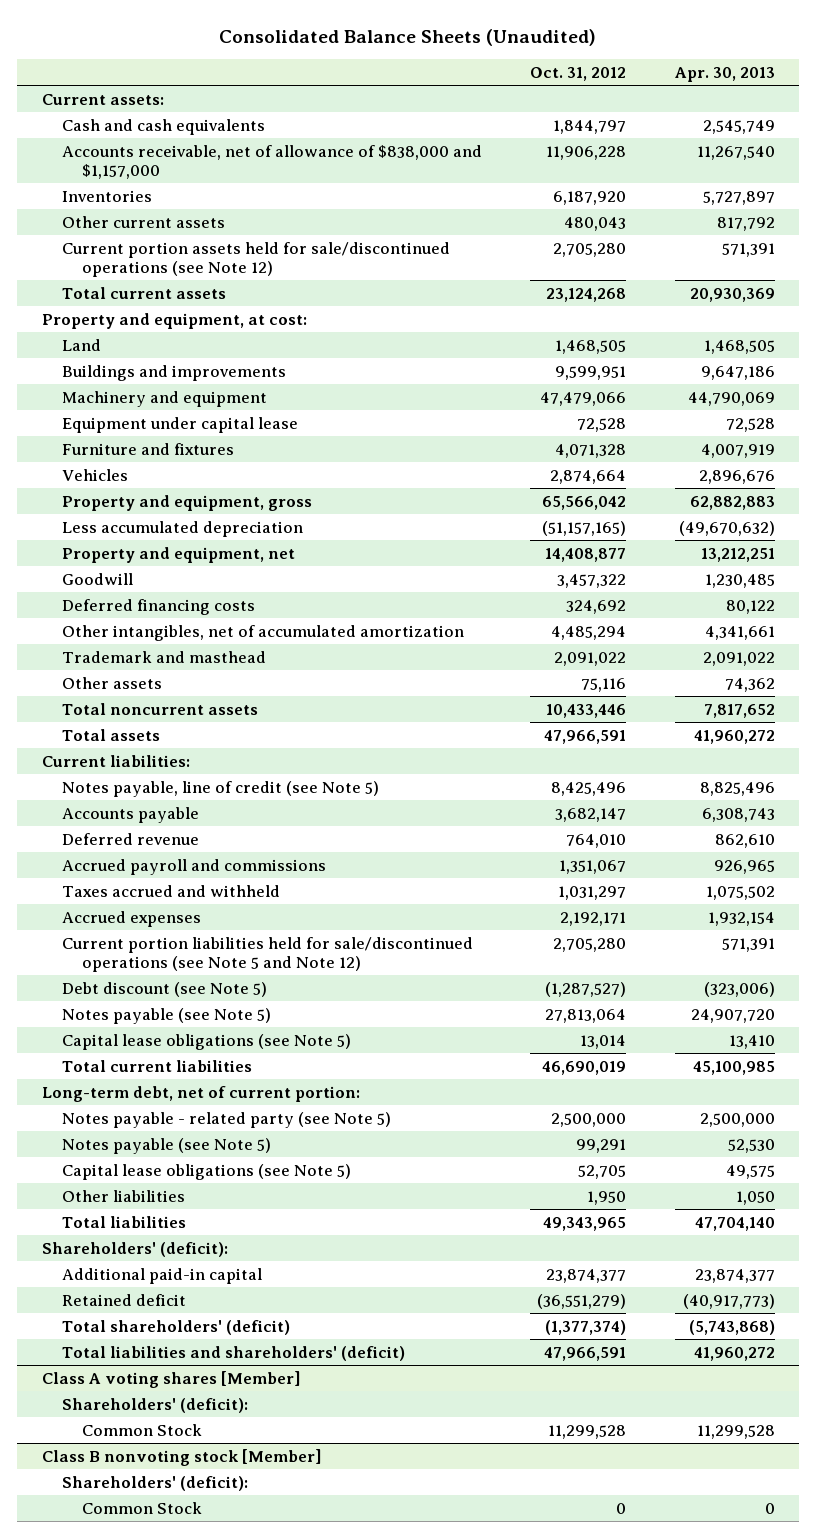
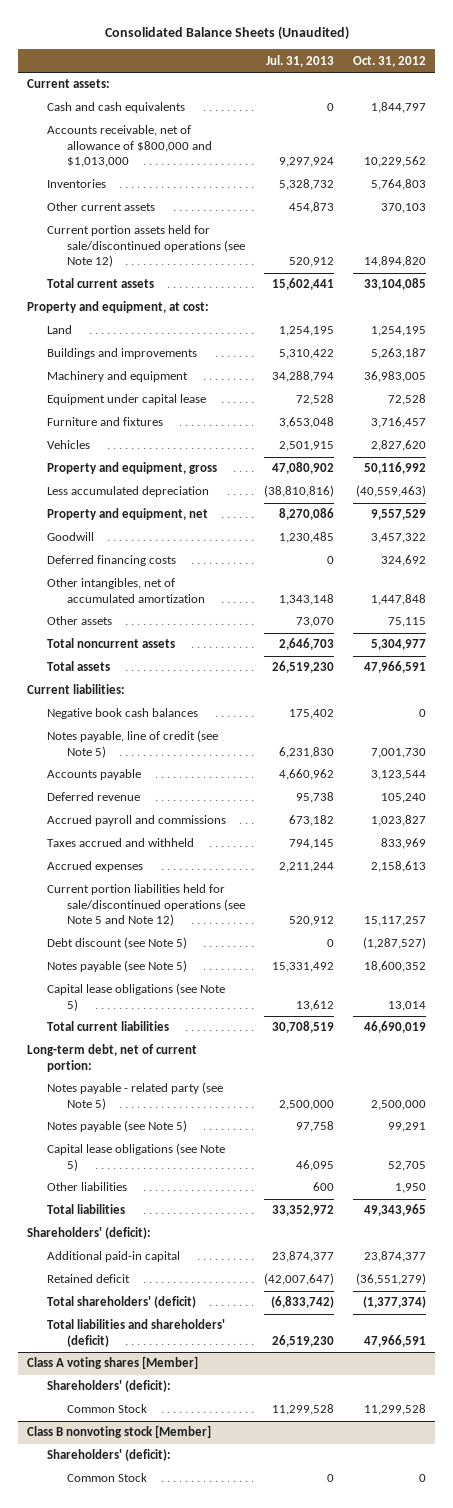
- | Oct. 31, 2012 | Apr. 30, 2013
+ | Jul. 31, 2013 | Oct. 31, 2012
- Accounts receivable, net of allowance of $838,000 and $1,157,000 | 11,906,228 | 11,267,540
- Inventories | 6,187,920 | 5,727,897
- Other current assets | 480,043 | 817,792
- Current portion assets held for sale/discontinued operations (see Note 12) | 2,705,280 | 571,391
- Total current assets | 23,124,268 | 20,930,369
+ Accounts receivable, net of allowance of $800,000 and $1,013,000 | 9,297,924 | 10,229,562
+ Inventories | 5,328,732 | 5,764,803
+ Other current assets | 454,873 | 370,103
+ Current portion assets held for sale/discontinued operations (see Note 12) | 520,912 | 14,894,820
+ Total current assets | 15,602,441 | 33,104,085
- Land | 1,468,505 | 1,468,505
- Buildings and improvements | 9,599,951 | 9,647,186
- Machinery and equipment | 47,479,066 | 44,790,069
+ Land | 1,254,195 | 1,254,195
+ Buildings and improvements | 5,310,422 | 5,263,187
+ Machinery and equipment | 34,288,794 | 36,983,005
- Furniture and fixtures | 4,071,328 | 4,007,919
- Vehicles | 2,874,664 | 2,896,676
- Property and equipment, gross | 65,566,042 | 62,882,883
- Less accumulated depreciation | (51,157,165) | (49,670,632)
- Property and equipment, net | 14,408,877 | 13,212,251
+ Furniture and fixtures | 3,653,048 | 3,716,457
+ Vehicles | 2,501,915 | 2,827,620
+ Property and equipment, gross | 47,080,902 | 50,116,992
+ Less accumulated depreciation | (38,810,816) | (40,559,463)
+ Property and equipment, net | 8,270,086 | 9,557,529
- Other intangibles, net of accumulated amortization | 4,485,294 | 4,341,661
- Trademark and masthead | 2,091,022 | 2,091,022
- Other assets | 75,116 | 74,362
- Total noncurrent assets | 10,433,446 | 7,817,652
+ Other intangibles, net of accumulated amortization | 1,343,148 | 1,447,848
+ Other assets | 73,070 | 75,115
+ Total noncurrent assets | 2,646,703 | 5,304,977
- Notes payable, line of credit (see Note 5) | 8,425,496 | 8,825,496
- Accounts payable | 3,682,147 | 6,308,743
- Deferred revenue | 764,010 | 862,610
- Accrued payroll and commissions | 1,351,067 | 926,965
- Taxes accrued and withheld | 1,031,297 | 1,075,502
- Accrued expenses | 2,192,171 | 1,932,154
- Current portion liabilities held for sale/discontinued operations (see Note 5 and Note 12) | 2,705,280 | 571,391
+ Negative book cash balances | 175,402 | 0
+ Notes payable, line of credit (see Note 5) | 6,231,830 | 7,001,730
+ Accounts payable | 4,660,962 | 3,123,544
+ Deferred revenue | 95,738 | 105,240
+ Accrued payroll and commissions | 673,182 | 1,023,827
+ Taxes accrued and withheld | 794,145 | 833,969
+ Accrued expenses | 2,211,244 | 2,158,613
+ Current portion liabilities held for sale/discontinued operations (see Note 5 and Note 12) | 520,912 | 15,117,257
- Notes payable (see Note 5) | 27,813,064 | 24,907,720
+ Notes payable (see Note 5) | 15,331,492 | 18,600,352

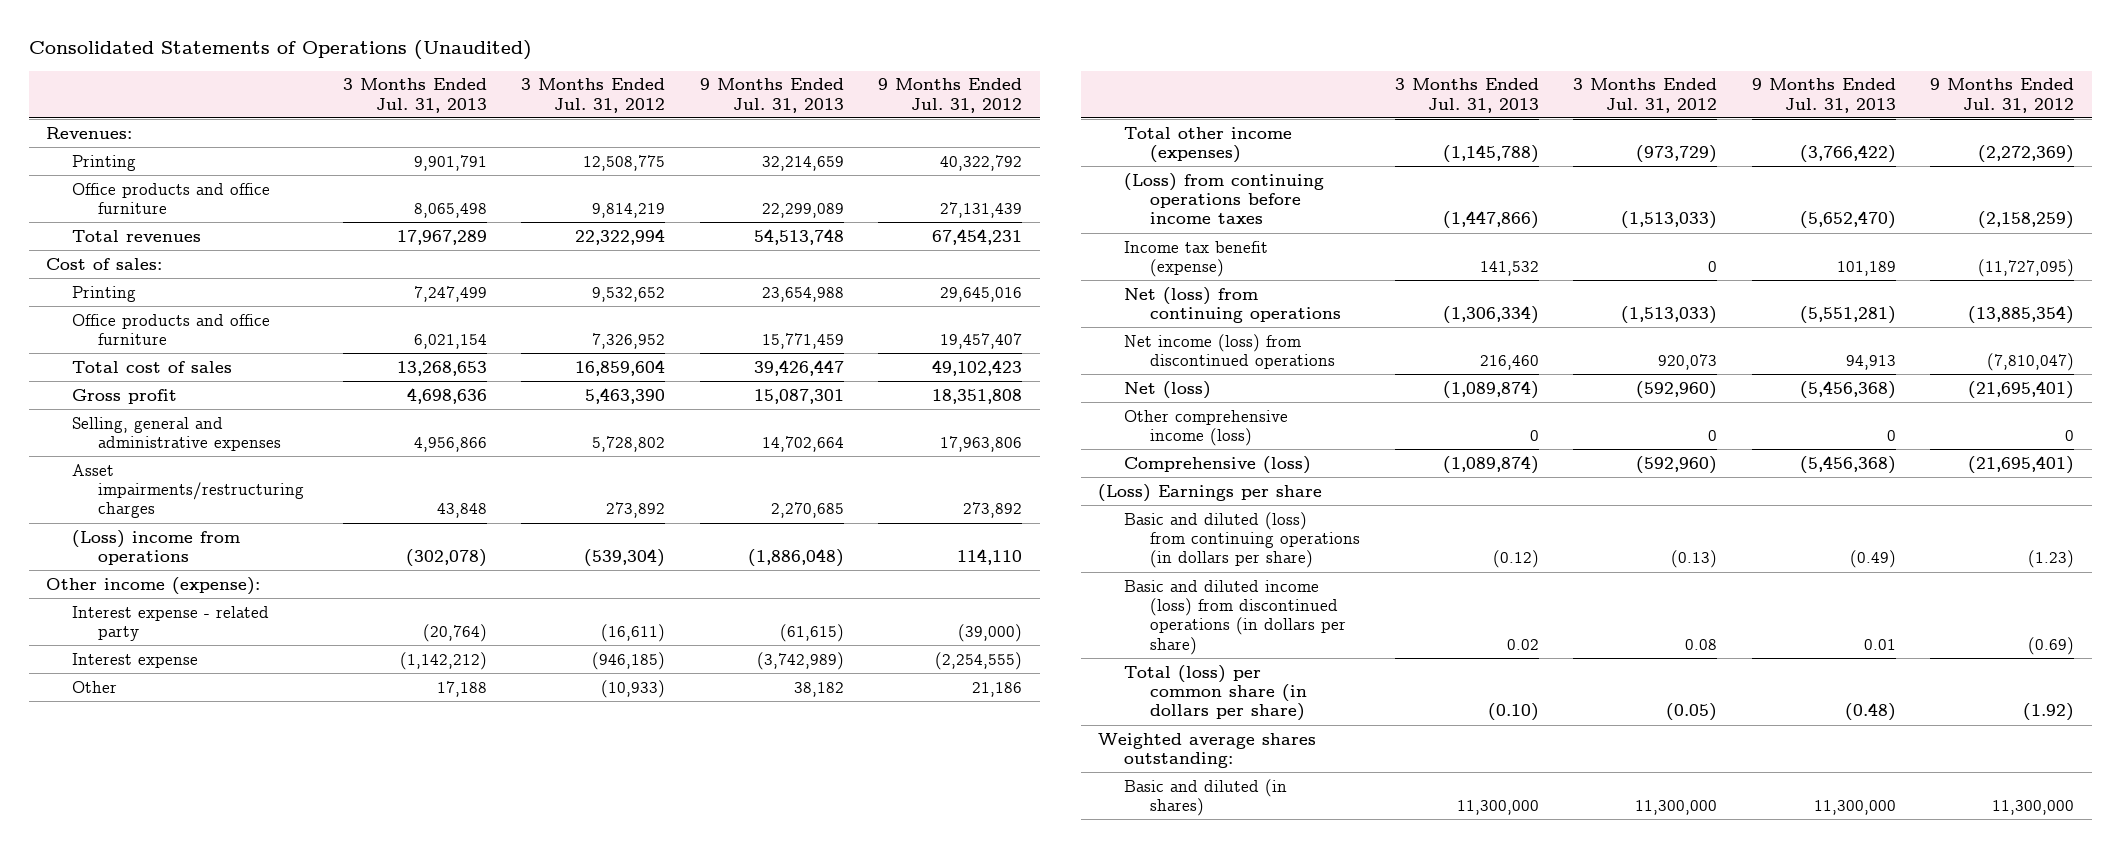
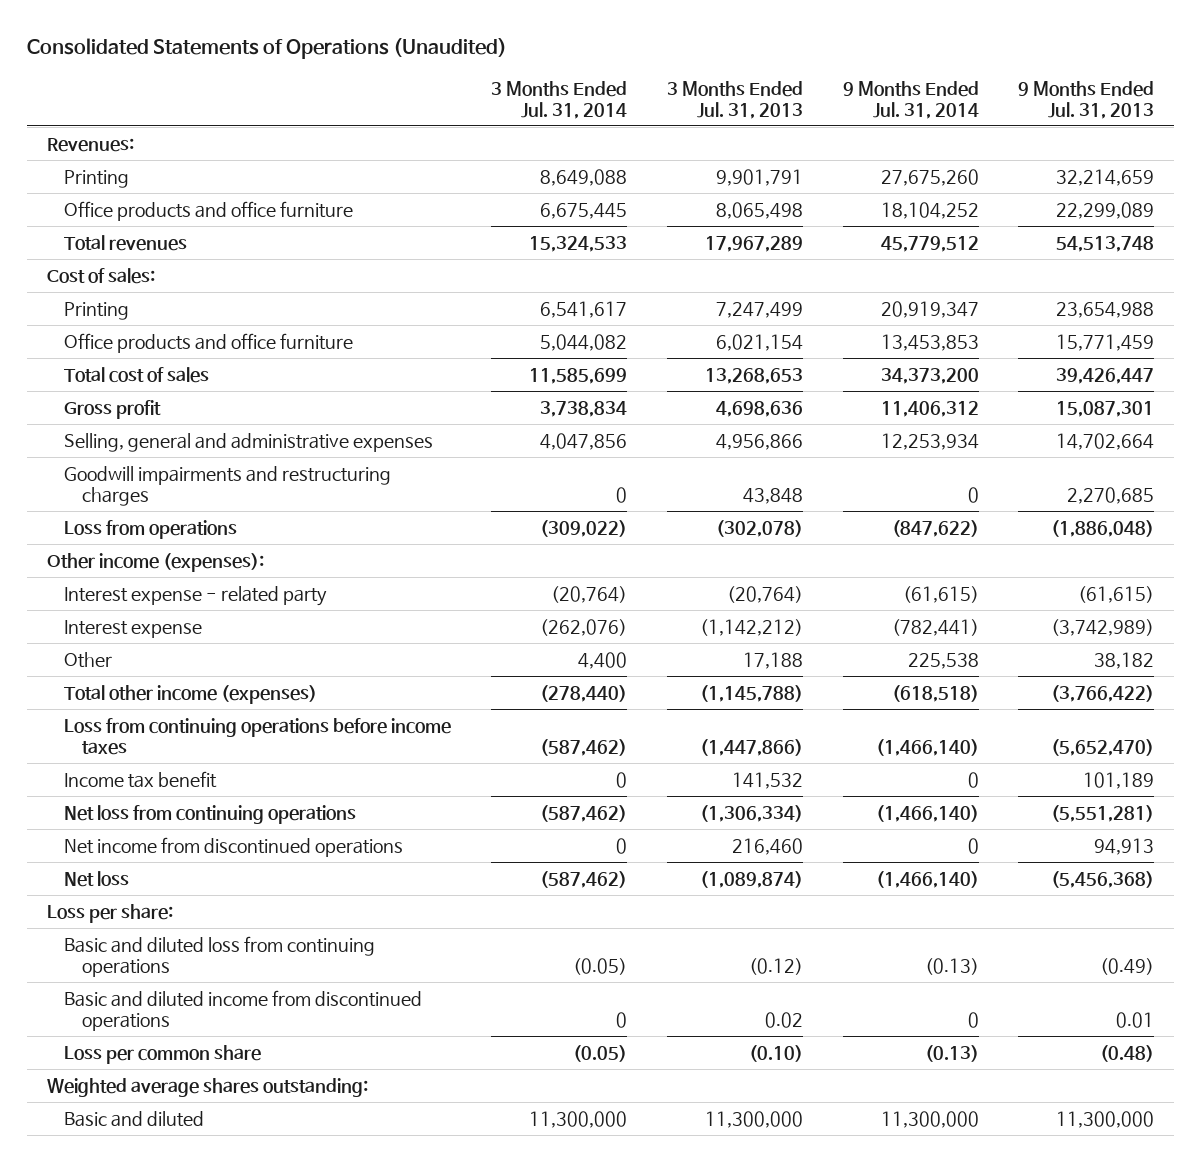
- | 3 Months Ended Jul. 31, 2013 | 3 Months Ended Jul. 31, 2012 | 9 Months Ended Jul. 31, 2013 | 9 Months Ended Jul. 31, 2012
+ | 3 Months Ended Jul. 31, 2014 | 3 Months Ended Jul. 31, 2013 | 9 Months Ended Jul. 31, 2014 | 9 Months Ended Jul. 31, 2013
- Asset impairments/restructuring charges | 43,848 | 273,892 | 2,270,685 | 273,892
- (Loss) income from operations | (302,078) | (539,304) | (1,886,048) | 114,110
- Other income (expense):
+ Goodwill impairments and restructuring charges | 0 | 43,848 | 0 | 2,270,685
+ Loss from operations | (309,022) | (302,078) | (847,622) | (1,886,048)
+ Other income (expenses):
- (Loss) from continuing operations before income taxes | (1,447,866) | (1,513,033) | (5,652,470) | (2,158,259)
- Income tax benefit (expense) | 141,532 | 0 | 101,189 | (11,727,095)
- Net (loss) from continuing operations | (1,306,334) | (1,513,033) | (5,551,281) | (13,885,354)
- Net income (loss) from discontinued operations | 216,460 | 920,073 | 94,913 | (7,810,047)
- Net (loss) | (1,089,874) | (592,960) | (5,456,368) | (21,695,401)
- Other comprehensive income (loss) | 0 | 0 | 0 | 0
- Comprehensive (loss) | (1,089,874) | (592,960) | (5,456,368) | (21,695,401)
- (Loss) Earnings per share
- Basic and diluted (loss) from continuing operations (in dollars per share) | (0.12) | (0.13) | (0.49) | (1.23)
- Basic and diluted income (loss) from discontinued operations (in dollars per share) | 0.02 | 0.08 | 0.01 | (0.69)
- Total (loss) per common share (in dollars per share) | (0.10) | (0.05) | (0.48) | (1.92)
+ Loss from continuing operations before income taxes | (587,462) | (1,447,866) | (1,466,140) | (5,652,470)
+ Income tax benefit | 0 | 141,532 | 0 | 101,189
+ Net loss from continuing operations | (587,462) | (1,306,334) | (1,466,140) | (5,551,281)
+ Net income from discontinued operations | 0 | 216,460 | 0 | 94,913
+ Net loss | (587,462) | (1,089,874) | (1,466,140) | (5,456,368)
+ Loss per share:
+ Basic and diluted loss from continuing operations | (0.05) | (0.12) | (0.13) | (0.49)
+ Basic and diluted income from discontinued operations | 0 | 0.02 | 0 | 0.01
+ Loss per common share | (0.05) | (0.10) | (0.13) | (0.48)
- Basic and diluted (in shares) | 11,300,000 | 11,300,000 | 11,300,000 | 11,300,000
+ Basic and diluted | 11,300,000 | 11,300,000 | 11,300,000 | 11,300,000

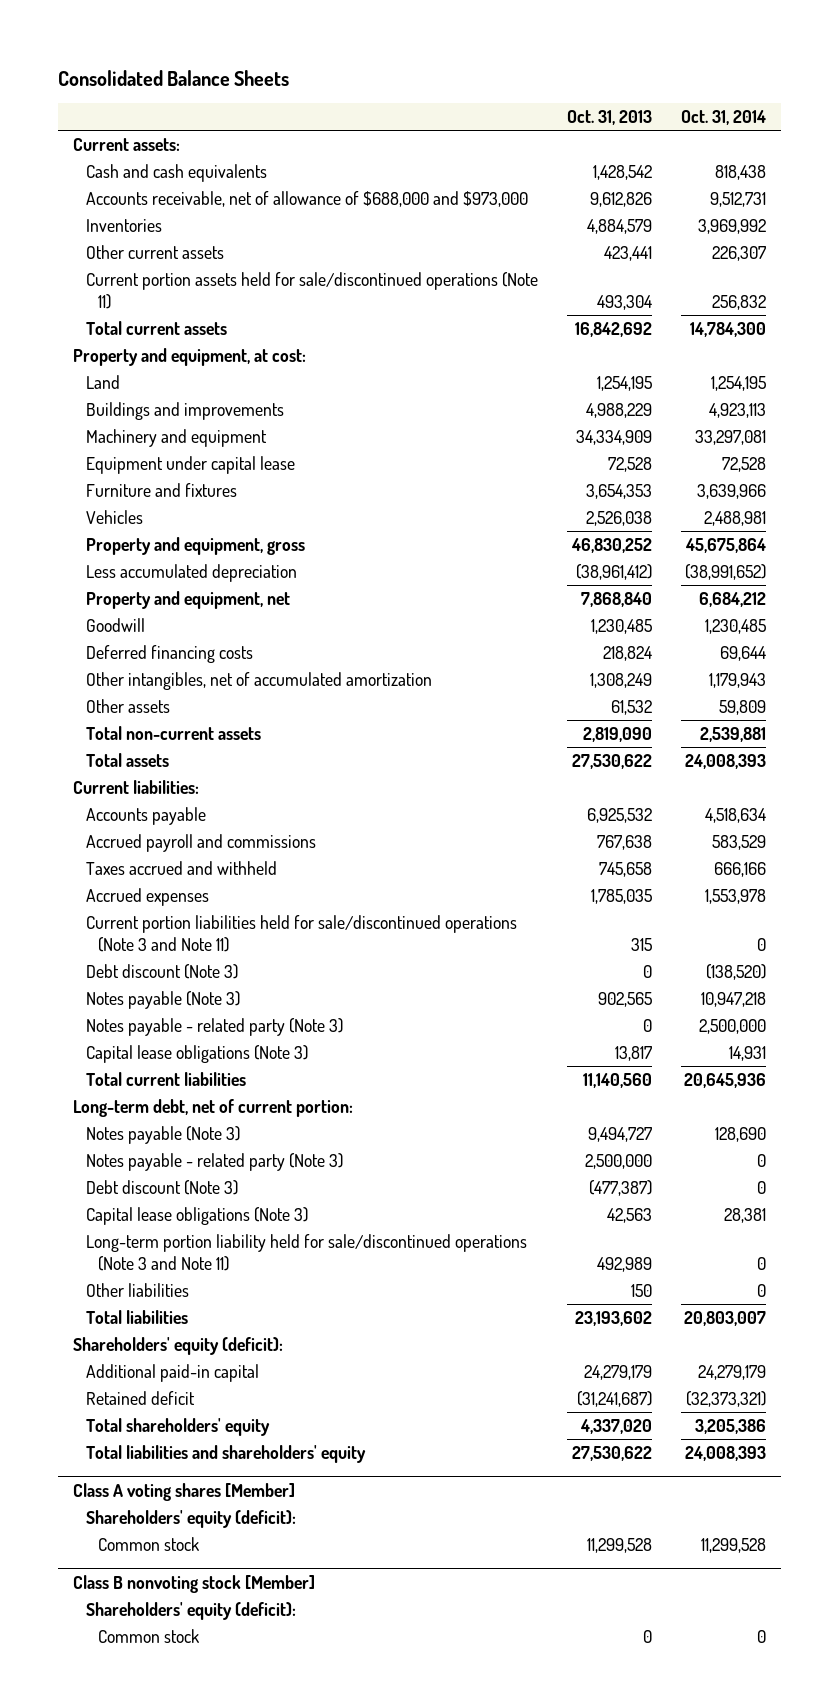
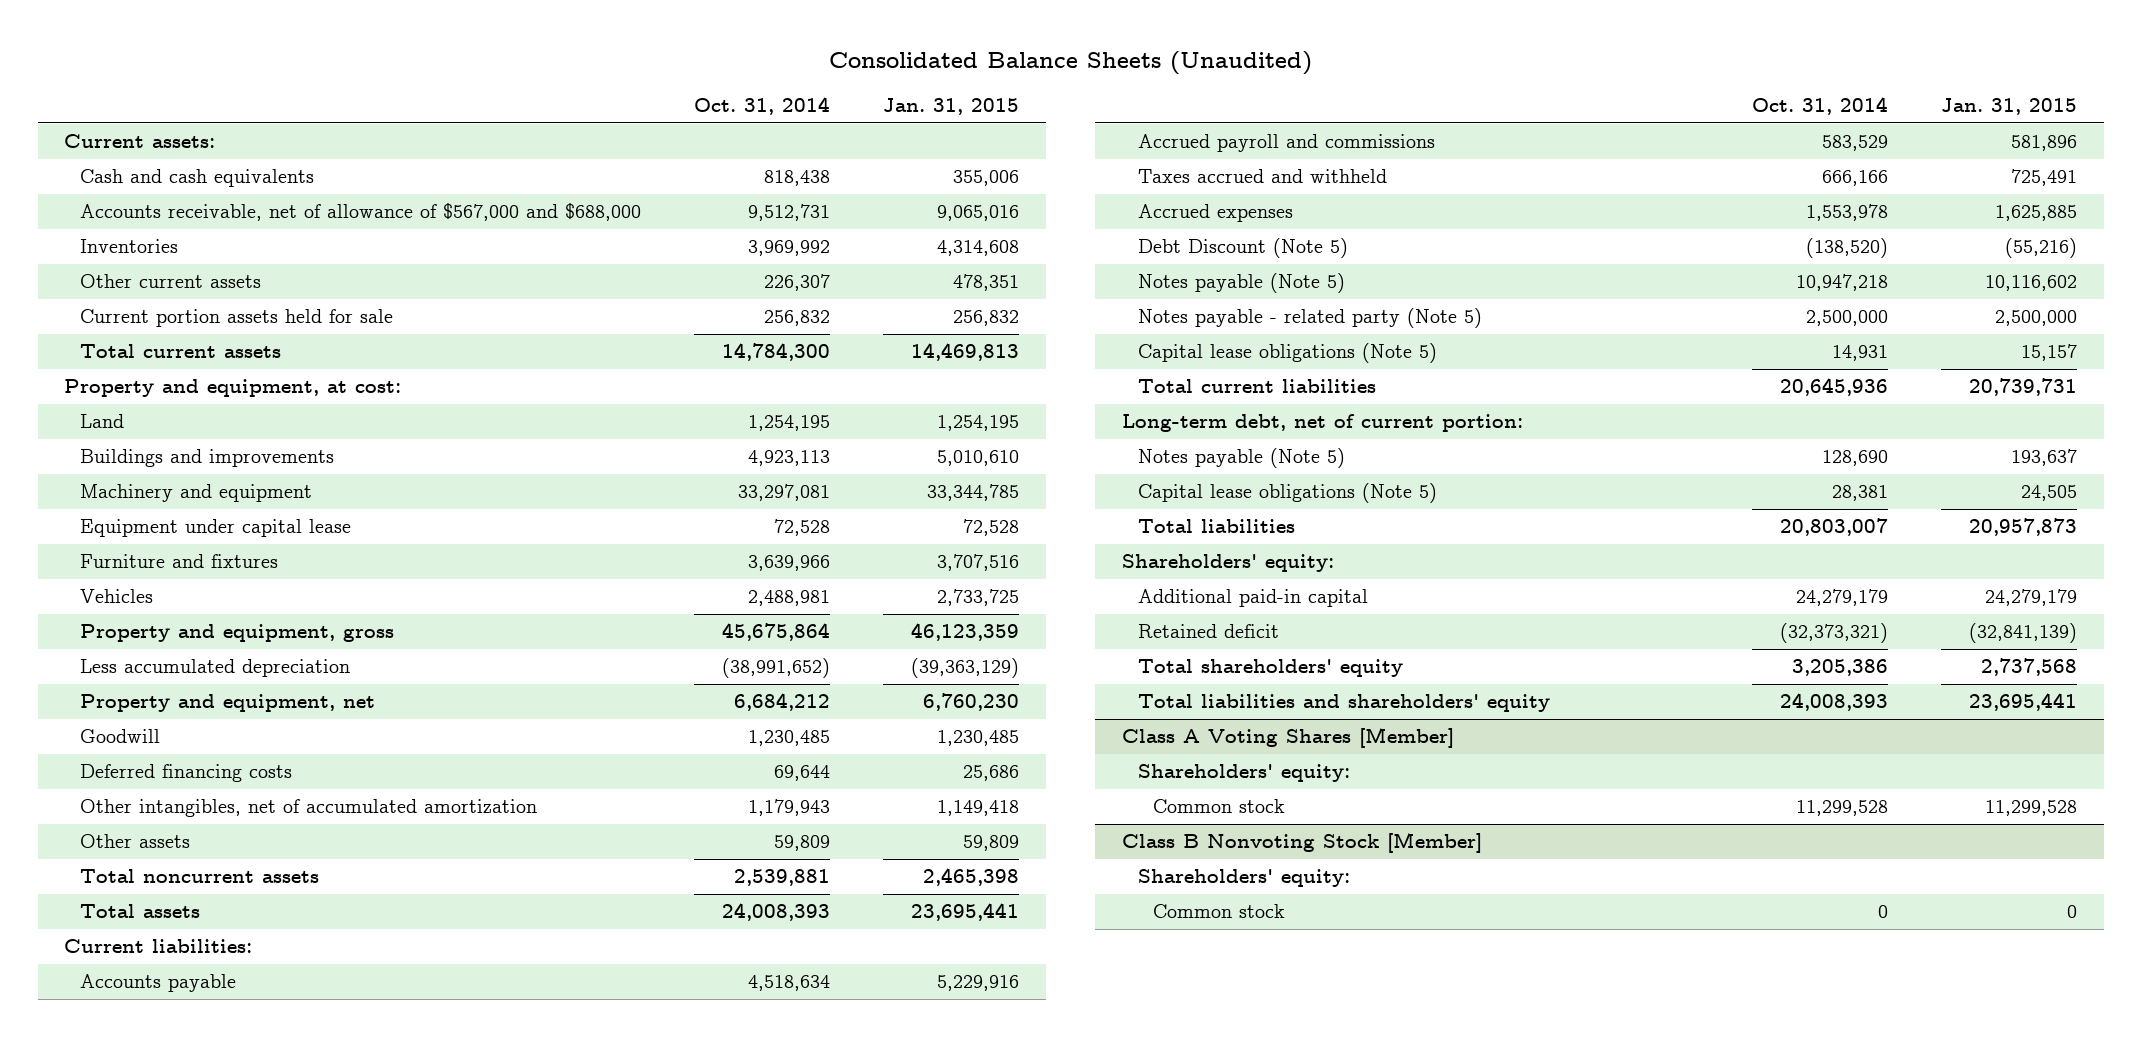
- Consolidated Balance Sheets
+ Consolidated Balance Sheets (Unaudited)
- | Oct. 31, 2013 | Oct. 31, 2014
+ | Oct. 31, 2014 | Jan. 31, 2015
- Accounts receivable, net of allowance of $688,000 and $973,000 | 9,612,826 | 9,512,731
+ Accounts receivable, net of allowance of $567,000 and $688,000 | 9,512,731 | 9,065,016
- Current portion assets held for sale/discontinued operations (Note 11) | 493,304 | 256,832
+ Current portion assets held for sale | 256,832 | 256,832
- Total non-current assets | 2,819,090 | 2,539,881
+ Total noncurrent assets | 2,539,881 | 2,465,398
- Current portion liabilities held for sale/discontinued operations (Note 3 and Note 11) | 315 | 0
- Debt discount (Note 3) | 0 | (138,520)
- Notes payable (Note 3) | 902,565 | 10,947,218
- Notes payable - related party (Note 3) | 0 | 2,500,000
- Capital lease obligations (Note 3) | 13,817 | 14,931
+ Debt Discount (Note 5) | (138,520) | (55,216)
+ Notes payable (Note 5) | 10,947,218 | 10,116,602
+ Notes payable - related party (Note 5) | 2,500,000 | 2,500,000
+ Capital lease obligations (Note 5) | 14,931 | 15,157
- Notes payable (Note 3) | 9,494,727 | 128,690
- Notes payable - related party (Note 3) | 2,500,000 | 0
- Debt discount (Note 3) | (477,387) | 0
- Capital lease obligations (Note 3) | 42,563 | 28,381
- Long-term portion liability held for sale/discontinued operations (Note 3 and Note 11) | 492,989 | 0
- Other liabilities | 150 | 0
+ Notes payable (Note 5) | 128,690 | 193,637
+ Capital lease obligations (Note 5) | 28,381 | 24,505
- Shareholders' equity (deficit):
+ Shareholders' equity:
- Class A voting shares [Member]
- Shareholders' equity (deficit):
+ Class A Voting Shares [Member]
+ Shareholders' equity:
- Class B nonvoting stock [Member]
- Shareholders' equity (deficit):
+ Class B Nonvoting Stock [Member]
+ Shareholders' equity:

